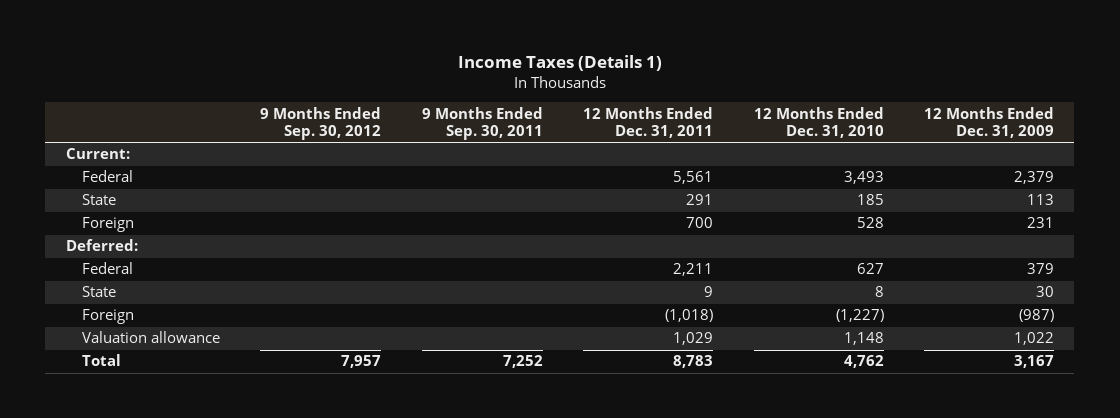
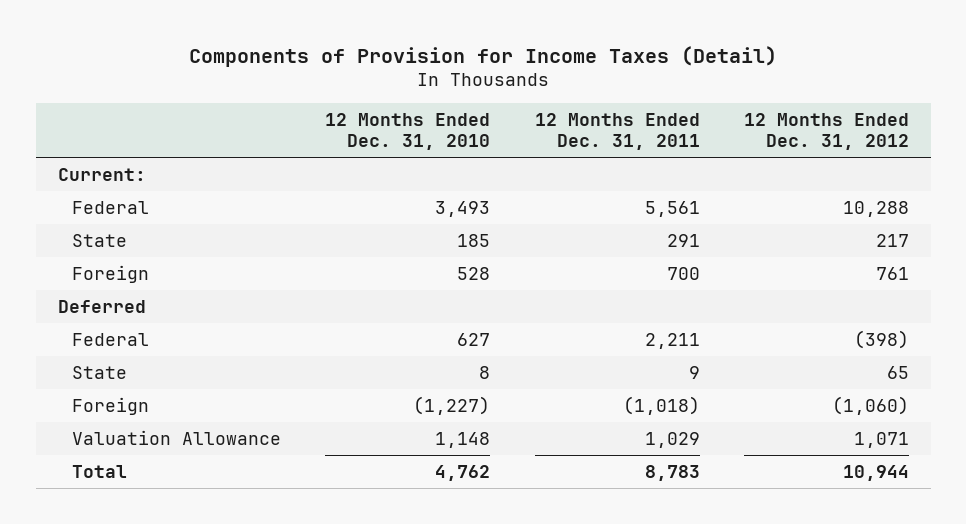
- Income Taxes (Details 1)
+ Components of Provision for Income Taxes (Detail)
- | 9 Months Ended Sep. 30, 2012 | 9 Months Ended Sep. 30, 2011 | 12 Months Ended Dec. 31, 2011 | 12 Months Ended Dec. 31, 2010 | 12 Months Ended Dec. 31, 2009
+ | 12 Months Ended Dec. 31, 2010 | 12 Months Ended Dec. 31, 2011 | 12 Months Ended Dec. 31, 2012
- Deferred:
+ Deferred
- Valuation allowance | | | 1,029 | 1,148 | 1,022
+ Valuation Allowance | 1,148 | 1,029 | 1,071

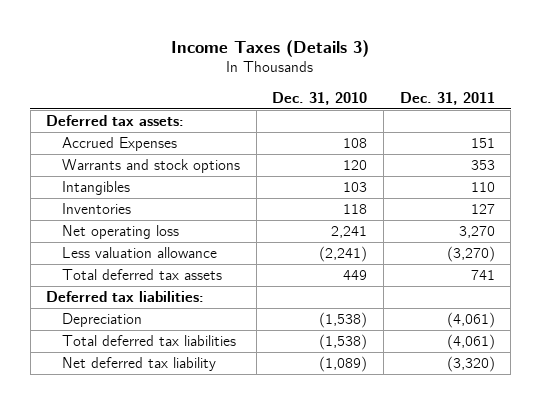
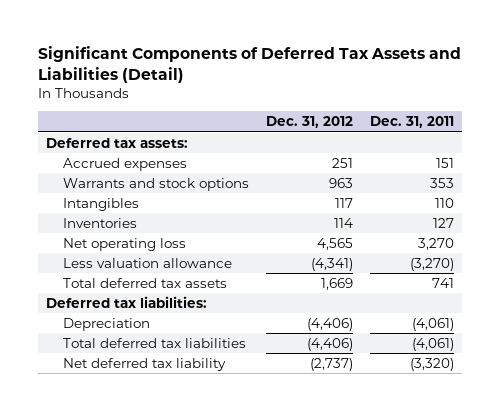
- Income Taxes (Details 3)
+ Significant Components of Deferred Tax Assets and Liabilities (Detail)
- | Dec. 31, 2010 | Dec. 31, 2011
+ | Dec. 31, 2012 | Dec. 31, 2011
- Accrued Expenses | 108 | 151
+ Accrued expenses | 251 | 151

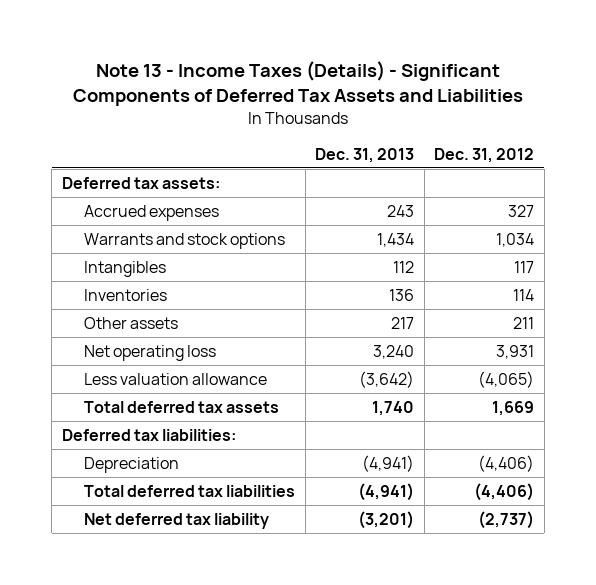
- Significant Components of Deferred Tax Assets and Liabilities (Detail)
+ Note 13 - Income Taxes (Details) - Significant Components of Deferred Tax Assets and Liabilities
- | Dec. 31, 2012 | Dec. 31, 2011
+ | Dec. 31, 2013 | Dec. 31, 2012
- Accrued expenses | 251 | 151
- Warrants and stock options | 963 | 353
+ Accrued expenses | 243 | 327
+ Warrants and stock options | 1,434 | 1,034
- Net operating loss | 4,565 | 3,270
- Less valuation allowance | (4,341) | (3,270)
+ Other assets | 217 | 211
+ Net operating loss | 3,240 | 3,931
+ Less valuation allowance | (3,642) | (4,065)

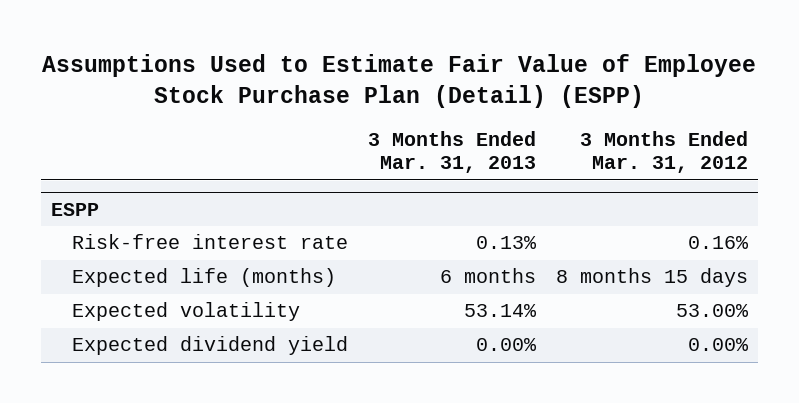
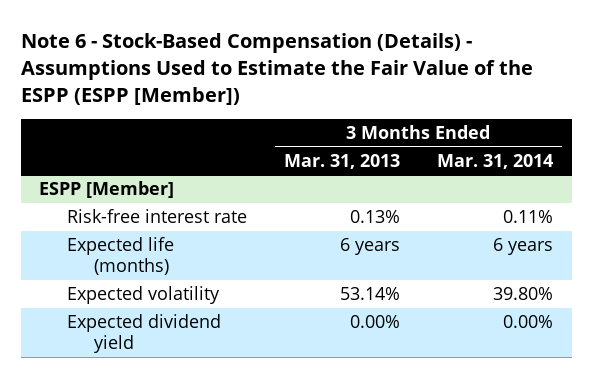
- Assumptions Used to Estimate Fair Value of Employee Stock Purchase Plan (Detail) (ESPP)
+ Note 6 - Stock-Based Compensation (Details) - Assumptions Used to Estimate the Fair Value of the ESPP (ESPP [Member])
- | 3 Months Ended Mar. 31, 2013 | 3 Months Ended Mar. 31, 2012
+ | 3 Months Ended Mar. 31, 2013 | 3 Months Ended Mar. 31, 2014
- ESPP
+ ESPP [Member]
- Expected life (months) | 6 months | 8 months 15 days
+ Expected life (months) | 6 years | 6 years

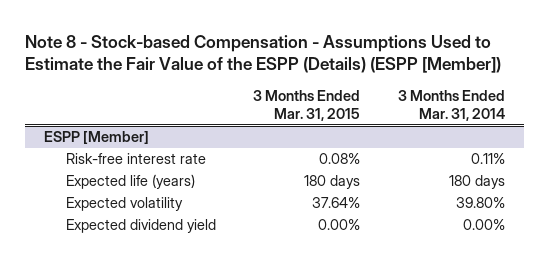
- Note 6 - Stock-Based Compensation (Details) - Assumptions Used to Estimate the Fair Value of the ESPP (ESPP [Member])
+ Note 8 - Stock-based Compensation - Assumptions Used to Estimate the Fair Value of the ESPP (Details) (ESPP [Member])
- | 3 Months Ended Mar. 31, 2013 | 3 Months Ended Mar. 31, 2014
+ | 3 Months Ended Mar. 31, 2015 | 3 Months Ended Mar. 31, 2014
@ ESPP [Member]
- Expected life (months) | 6 years | 6 years
+ Expected life (years) | 180 days | 180 days

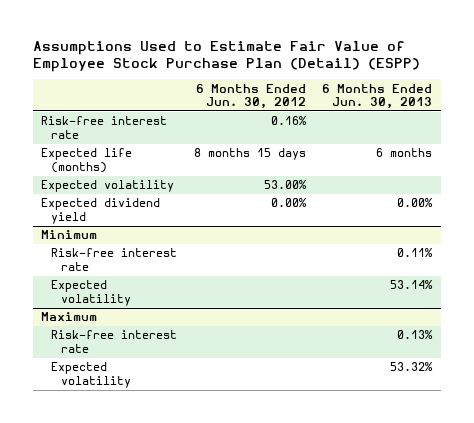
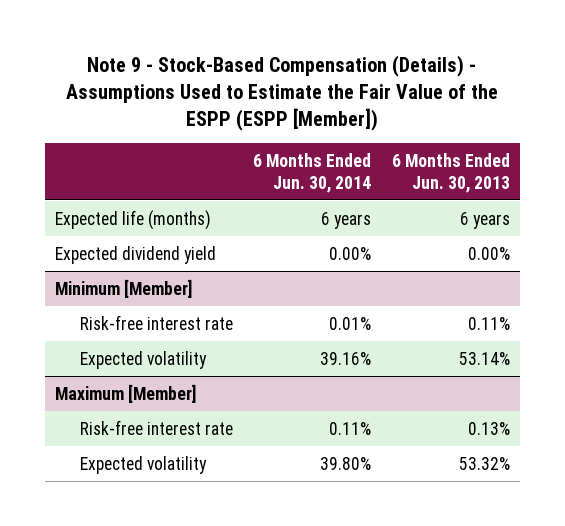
- Assumptions Used to Estimate Fair Value of Employee Stock Purchase Plan (Detail) (ESPP)
+ Note 9 - Stock-Based Compensation (Details) - Assumptions Used to Estimate the Fair Value of the ESPP (ESPP [Member])
- | 6 Months Ended Jun. 30, 2012 | 6 Months Ended Jun. 30, 2013
+ | 6 Months Ended Jun. 30, 2014 | 6 Months Ended Jun. 30, 2013
- Risk-free interest rate | 0.16% |
- Expected life (months) | 8 months 15 days | 6 months
- Expected volatility | 53.00% |
+ Expected life (months) | 6 years | 6 years
- Minimum
+ Minimum [Member]
- Maximum
+ Maximum [Member]

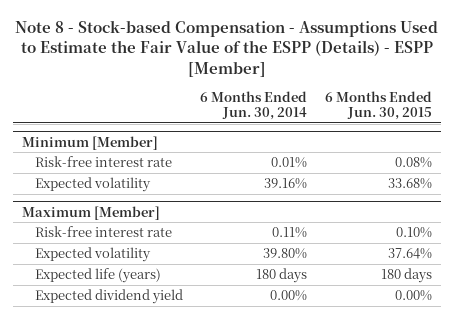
- Note 9 - Stock-Based Compensation (Details) - Assumptions Used to Estimate the Fair Value of the ESPP (ESPP [Member])
+ Note 8 - Stock-based Compensation - Assumptions Used to Estimate the Fair Value of the ESPP (Details) - ESPP [Member]
- | 6 Months Ended Jun. 30, 2014 | 6 Months Ended Jun. 30, 2013
+ | 6 Months Ended Jun. 30, 2014 | 6 Months Ended Jun. 30, 2015
- Expected life (months) | 6 years | 6 years
- Expected dividend yield | 0.00% | 0.00%
@ Maximum [Member]
+ Expected life (years) | 180 days | 180 days
+ Expected dividend yield | 0.00% | 0.00%

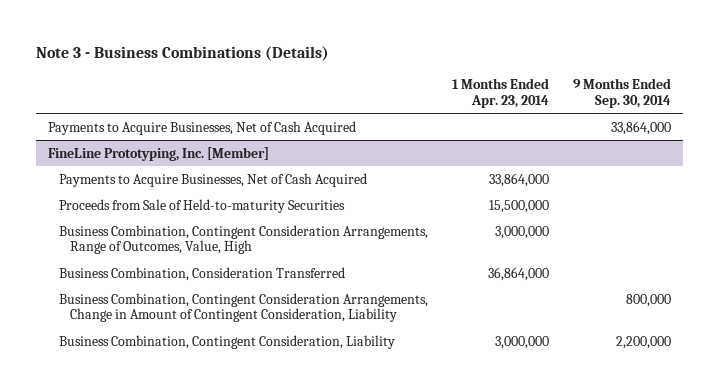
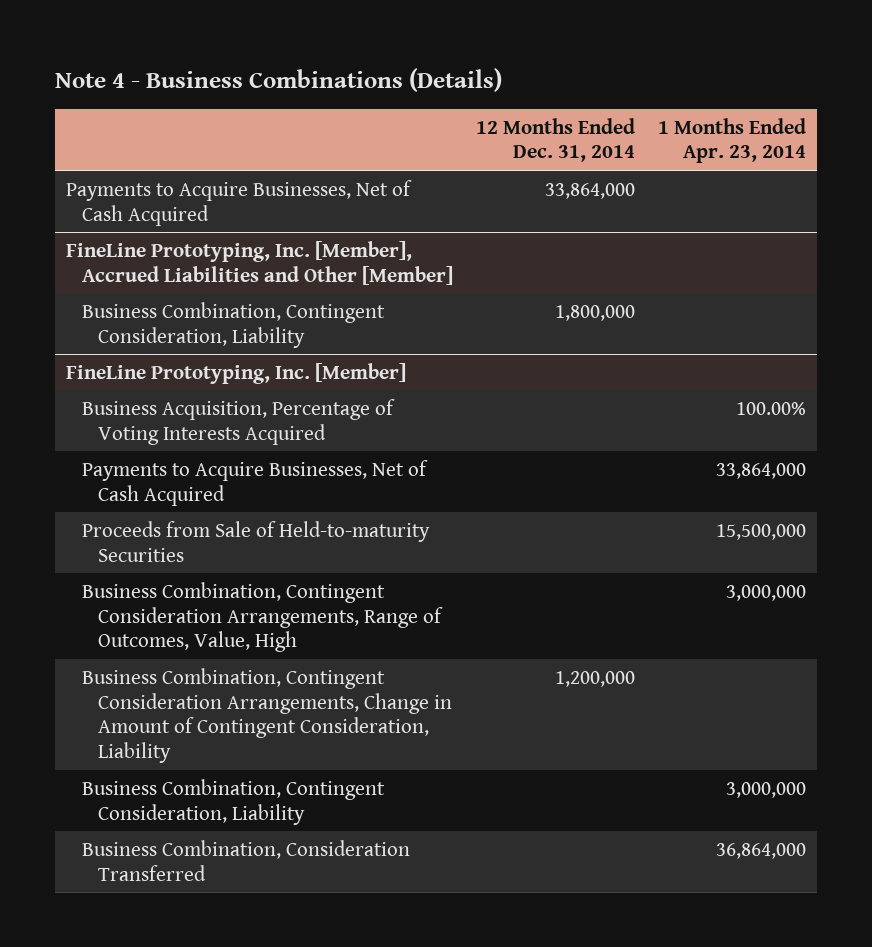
- Note 3 - Business Combinations (Details)
+ Note 4 - Business Combinations (Details)
- | 1 Months Ended Apr. 23, 2014 | 9 Months Ended Sep. 30, 2014
+ | 12 Months Ended Dec. 31, 2014 | 1 Months Ended Apr. 23, 2014
+ FineLine Prototyping, Inc. [Member], Accrued Liabilities and Other [Member]
+ Business Combination, Contingent Consideration, Liability | 1,800,000 |
@ FineLine Prototyping, Inc. [Member]
+ Business Acquisition, Percentage of Voting Interests Acquired | | 100.00%
moved down: Business Combination, Consideration Transferred | | 36,864,000

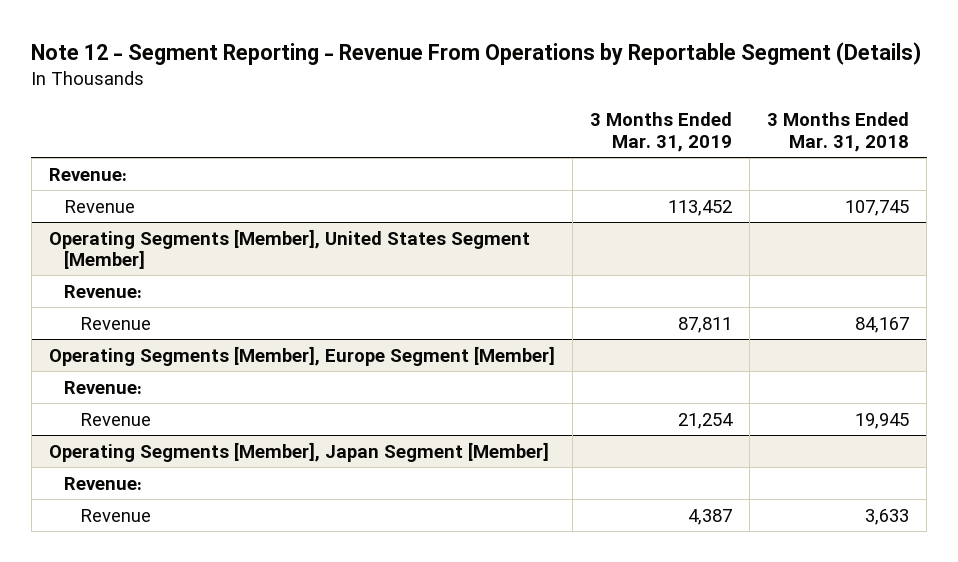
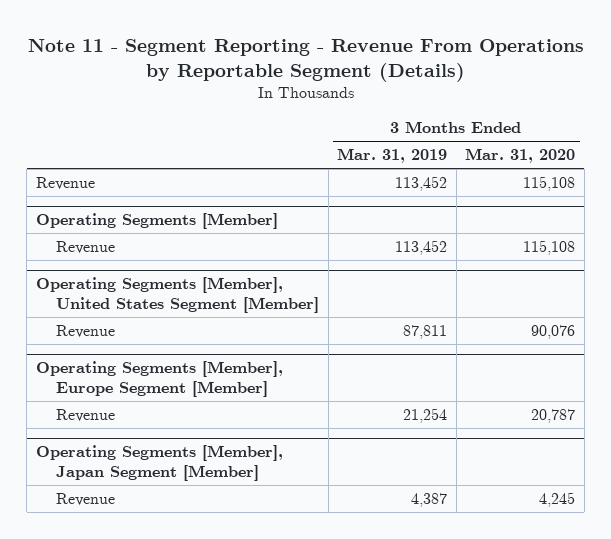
- Note 12 - Segment Reporting - Revenue From Operations by Reportable Segment (Details)
+ Note 11 - Segment Reporting - Revenue From Operations by Reportable Segment (Details)
- | 3 Months Ended Mar. 31, 2019 | 3 Months Ended Mar. 31, 2018
+ | 3 Months Ended Mar. 31, 2019 | 3 Months Ended Mar. 31, 2020
- Revenue:
+ Operating Segments [Member]
+ Revenue | 113,452 | 115,108
@ Operating Segments [Member], United States Segment [Member]
- Revenue:
@ Operating Segments [Member], Europe Segment [Member]
- Revenue:
@ Operating Segments [Member], Japan Segment [Member]
- Revenue:

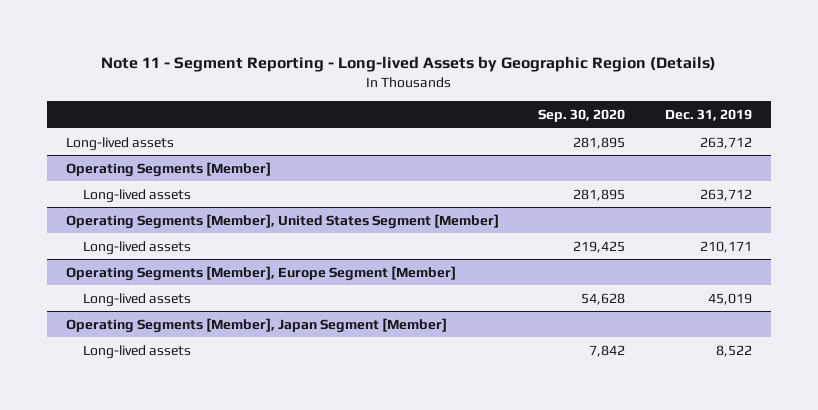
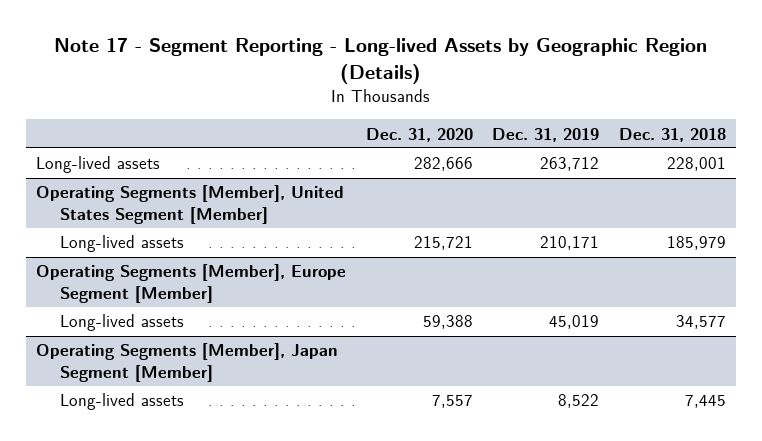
- Note 11 - Segment Reporting - Long-lived Assets by Geographic Region (Details)
+ Note 17 - Segment Reporting - Long-lived Assets by Geographic Region (Details)
- | Sep. 30, 2020 | Dec. 31, 2019
+ | Dec. 31, 2020 | Dec. 31, 2019 | Dec. 31, 2018
- Operating Segments [Member]
- Long-lived assets | 281,895 | 263,712

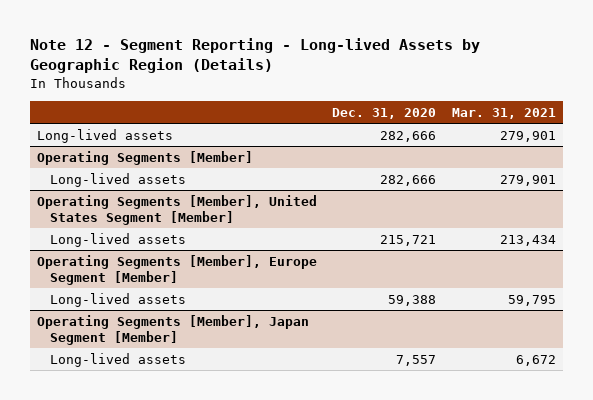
- Note 17 - Segment Reporting - Long-lived Assets by Geographic Region (Details)
+ Note 12 - Segment Reporting - Long-lived Assets by Geographic Region (Details)
- | Dec. 31, 2020 | Dec. 31, 2019 | Dec. 31, 2018
+ | Dec. 31, 2020 | Mar. 31, 2021
+ Operating Segments [Member]
+ Long-lived assets | 282,666 | 279,901

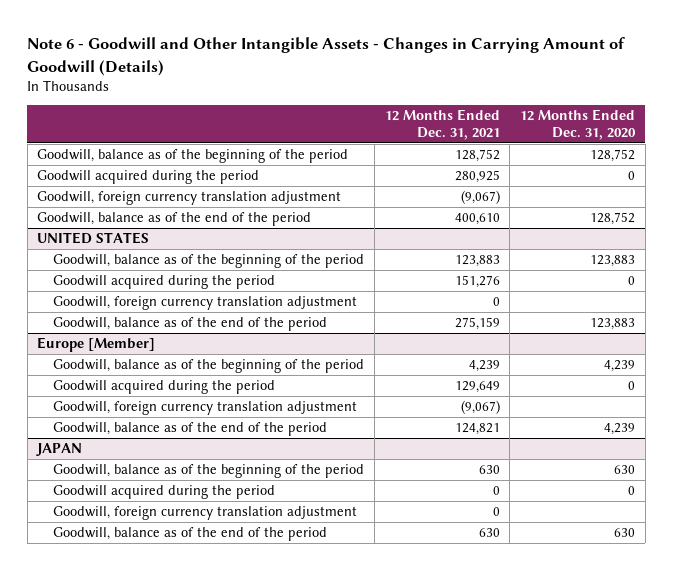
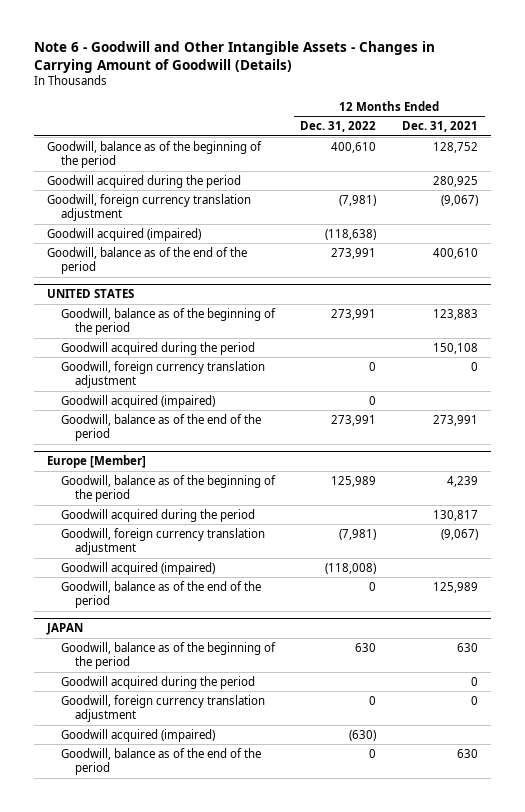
- | 12 Months Ended Dec. 31, 2021 | 12 Months Ended Dec. 31, 2020
+ | 12 Months Ended Dec. 31, 2022 | 12 Months Ended Dec. 31, 2021
+ Goodwill acquired (impaired) | (118,638) |
@ UNITED STATES
- Goodwill acquired during the period | 151,276 | 0
+ Goodwill acquired during the period | | 150,108
- Goodwill, balance as of the end of the period | 275,159 | 123,883
+ Goodwill acquired (impaired) | 0 |
+ Goodwill, balance as of the end of the period | 273,991 | 273,991
@ Europe [Member]
- Goodwill acquired during the period | 129,649 | 0
+ Goodwill acquired during the period | | 130,817
- Goodwill, balance as of the end of the period | 124,821 | 4,239
+ Goodwill acquired (impaired) | (118,008) |
+ Goodwill, balance as of the end of the period | 0 | 125,989
@ JAPAN
+ Goodwill acquired (impaired) | (630) |

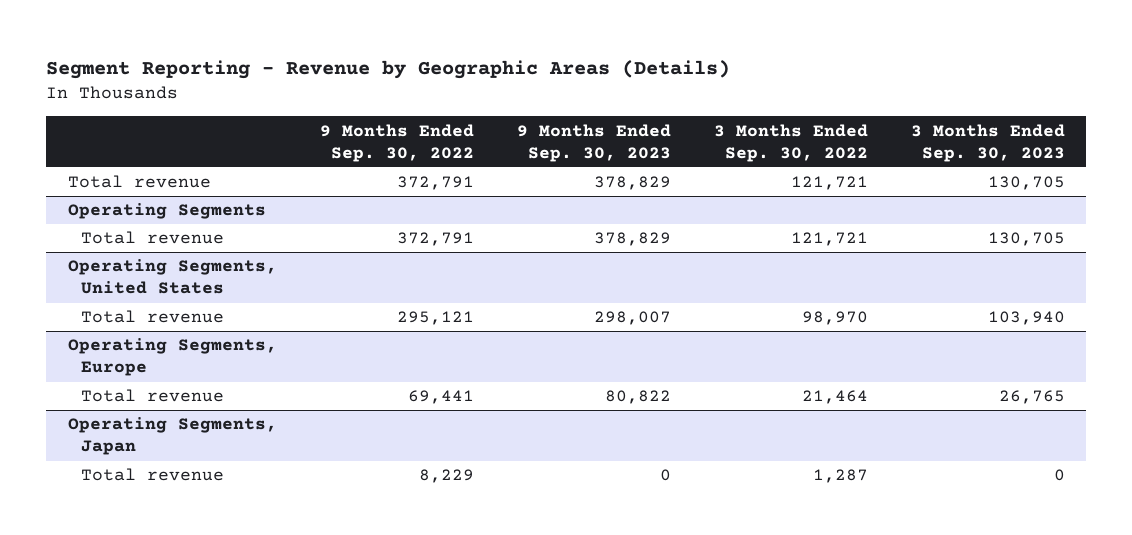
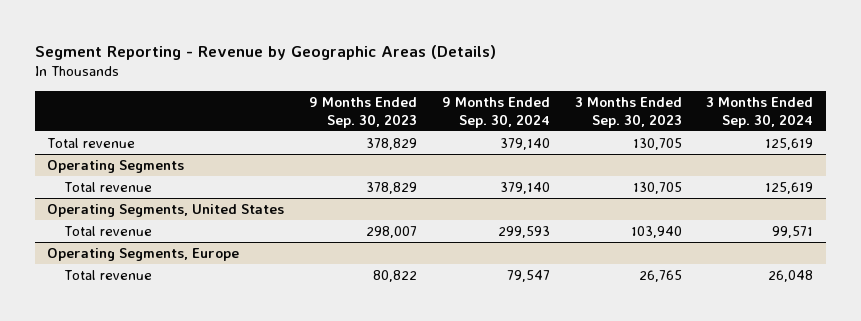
- | 9 Months Ended Sep. 30, 2022 | 9 Months Ended Sep. 30, 2023 | 3 Months Ended Sep. 30, 2022 | 3 Months Ended Sep. 30, 2023
+ | 9 Months Ended Sep. 30, 2023 | 9 Months Ended Sep. 30, 2024 | 3 Months Ended Sep. 30, 2023 | 3 Months Ended Sep. 30, 2024
- Operating Segments, Japan
- Total revenue | 8,229 | 0 | 1,287 | 0

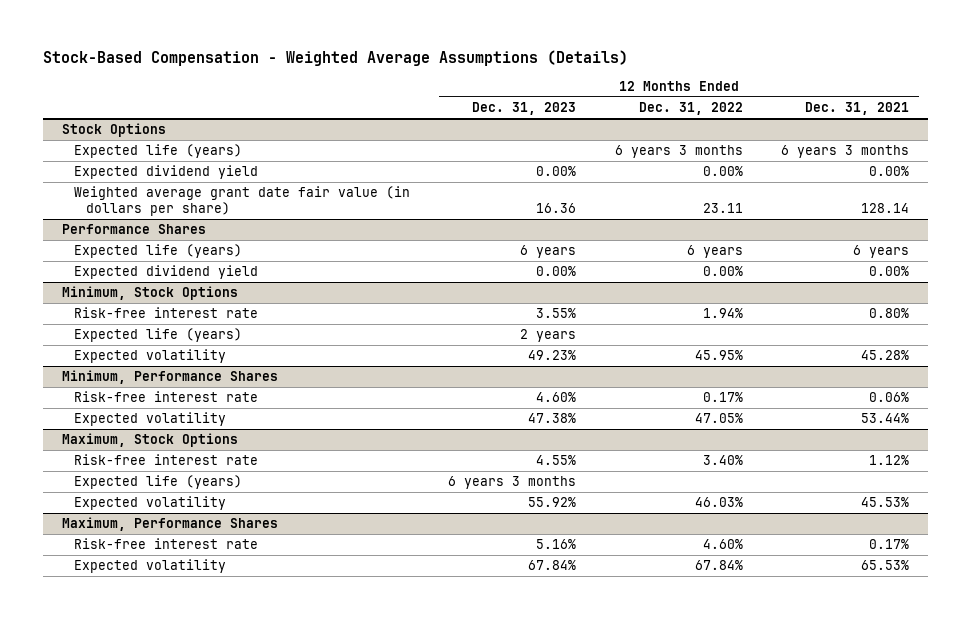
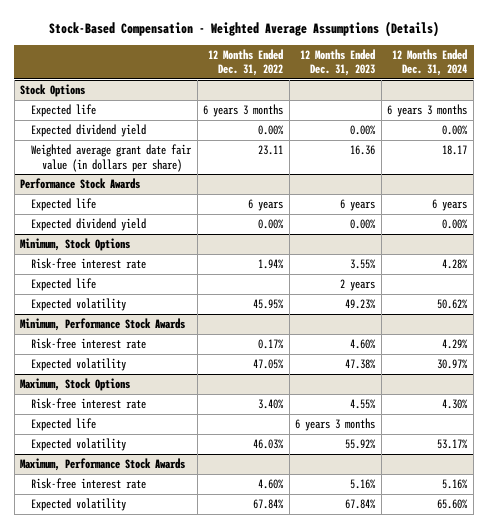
- | 12 Months Ended Dec. 31, 2023 | 12 Months Ended Dec. 31, 2022 | 12 Months Ended Dec. 31, 2021
+ | 12 Months Ended Dec. 31, 2022 | 12 Months Ended Dec. 31, 2023 | 12 Months Ended Dec. 31, 2024
@ Stock Options
- Expected life (years) | | 6 years 3 months | 6 years 3 months
+ Expected life | 6 years 3 months | | 6 years 3 months
- Performance Shares
- Expected life (years) | 6 years | 6 years | 6 years
+ Performance Stock Awards
+ Expected life | 6 years | 6 years | 6 years
@ Minimum, Stock Options
- Expected life (years) | 2 years | |
+ Expected life | | 2 years |
- Minimum, Performance Shares
+ Minimum, Performance Stock Awards
@ Maximum, Stock Options
- Expected life (years) | 6 years 3 months | |
+ Expected life | | 6 years 3 months |
- Maximum, Performance Shares
+ Maximum, Performance Stock Awards

